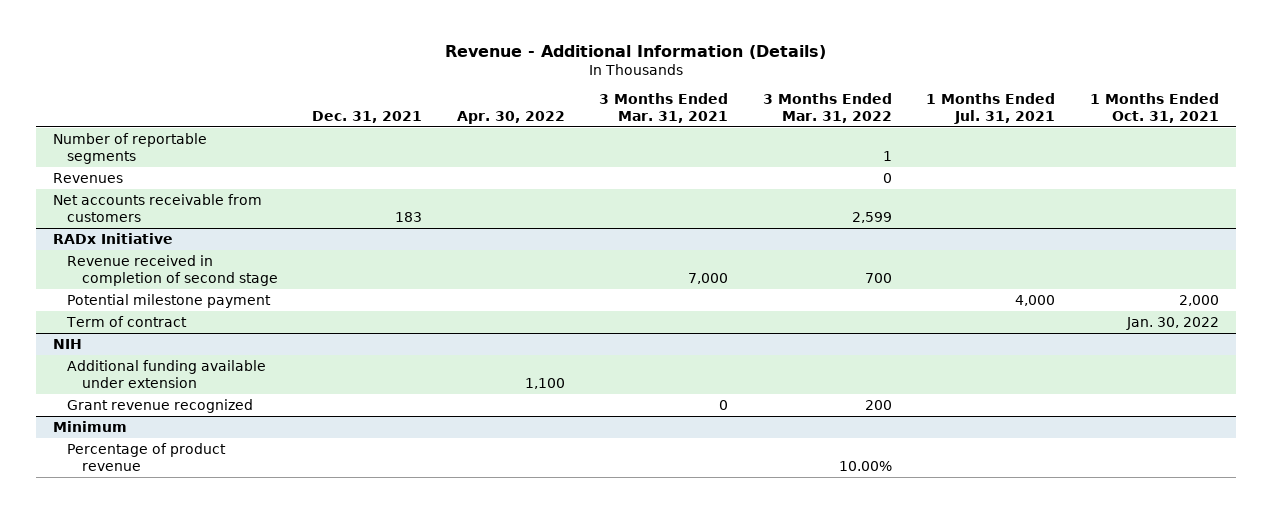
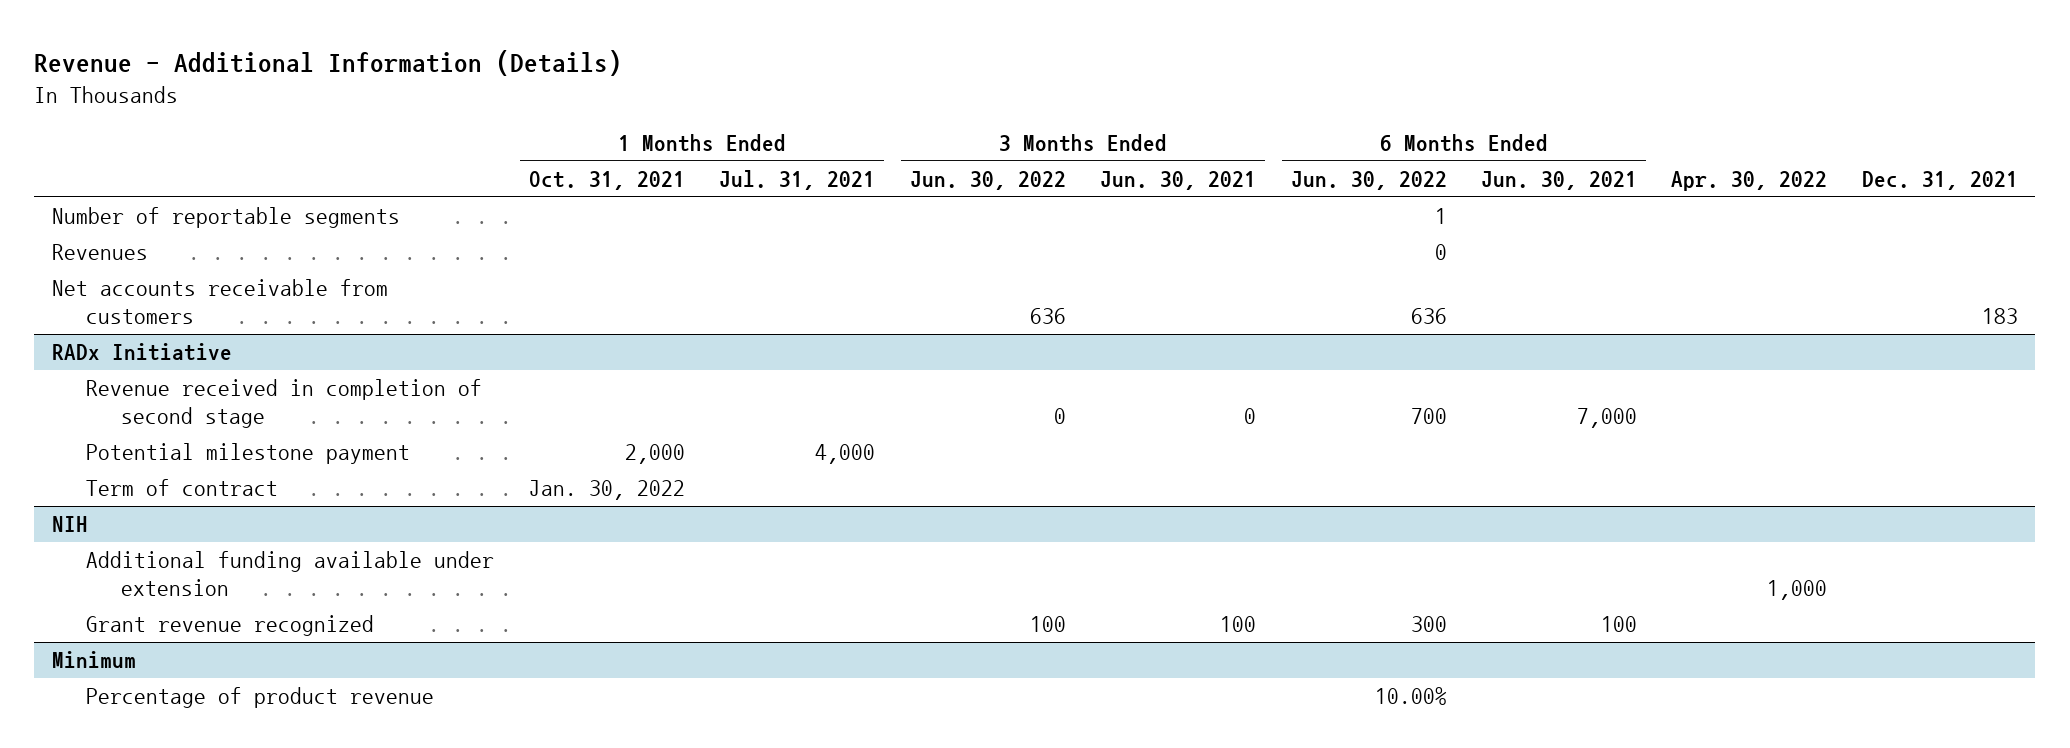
- | Dec. 31, 2021 | Apr. 30, 2022 | 3 Months Ended Mar. 31, 2021 | 3 Months Ended Mar. 31, 2022 | 1 Months Ended Jul. 31, 2021 | 1 Months Ended Oct. 31, 2021
+ | 1 Months Ended Oct. 31, 2021 | 1 Months Ended Jul. 31, 2021 | 3 Months Ended Jun. 30, 2022 | 3 Months Ended Jun. 30, 2021 | 6 Months Ended Jun. 30, 2022 | 6 Months Ended Jun. 30, 2021 | Apr. 30, 2022 | Dec. 31, 2021
@ NIH
- Additional funding available under extension | | 1,100 | | | |
+ Additional funding available under extension | | | | | | | 1,000 |

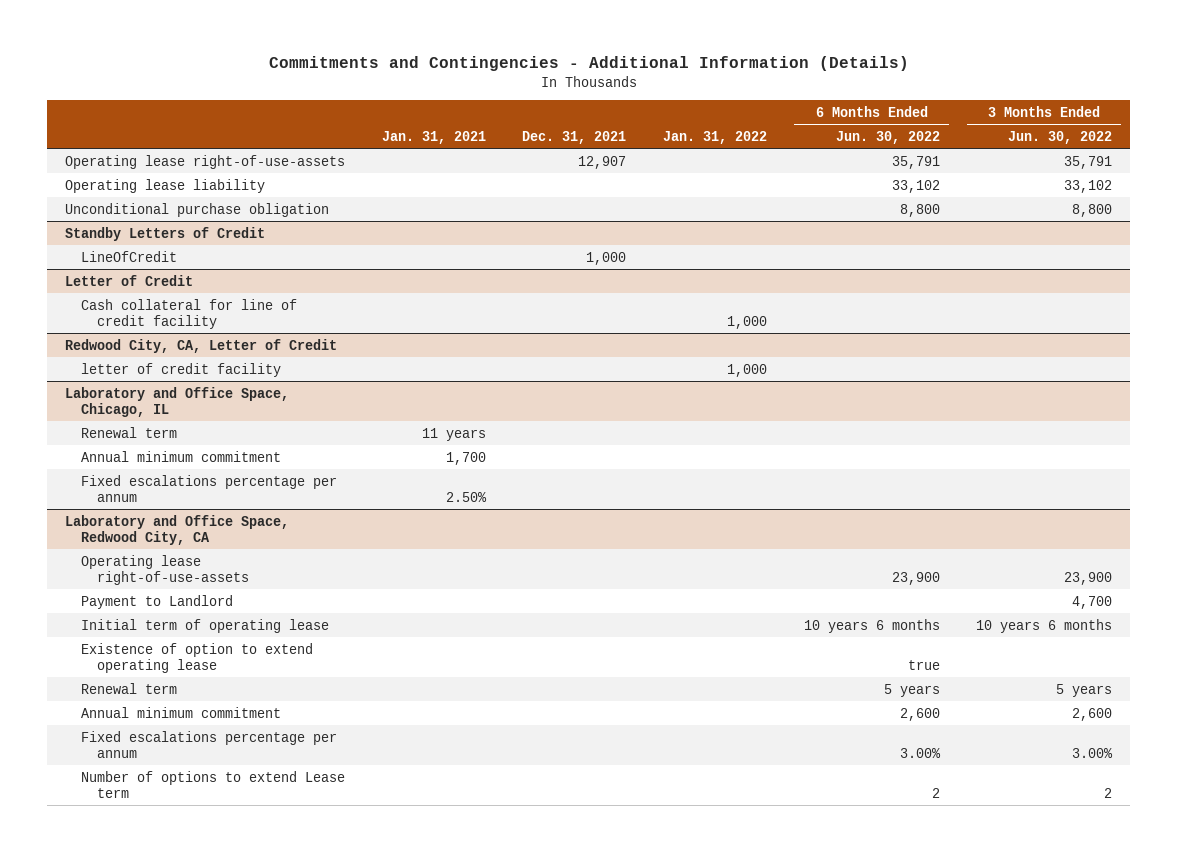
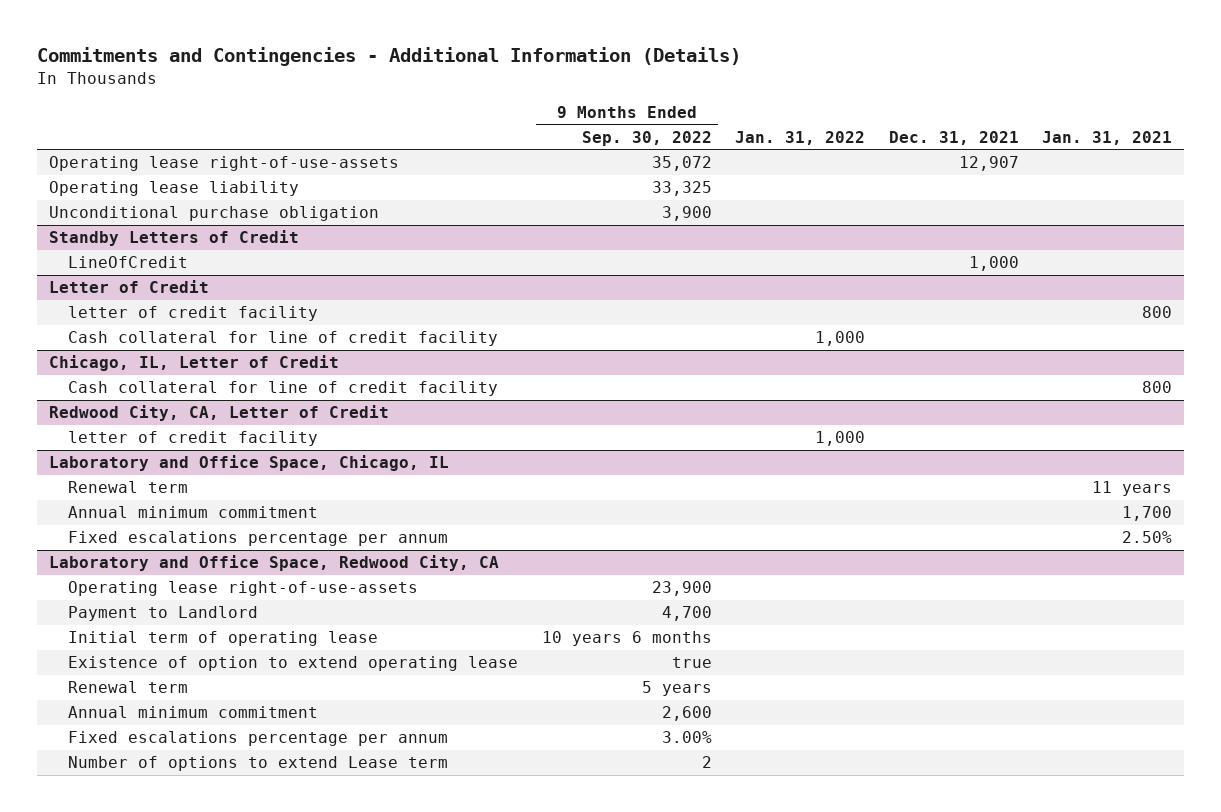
- | Jan. 31, 2021 | Dec. 31, 2021 | Jan. 31, 2022 | 6 Months Ended Jun. 30, 2022 | 3 Months Ended Jun. 30, 2022
+ | 9 Months Ended Sep. 30, 2022 | Jan. 31, 2022 | Dec. 31, 2021 | Jan. 31, 2021
@ Letter of Credit
+ letter of credit facility | | | | 800
+ Chicago, IL, Letter of Credit
+ Cash collateral for line of credit facility | | | | 800

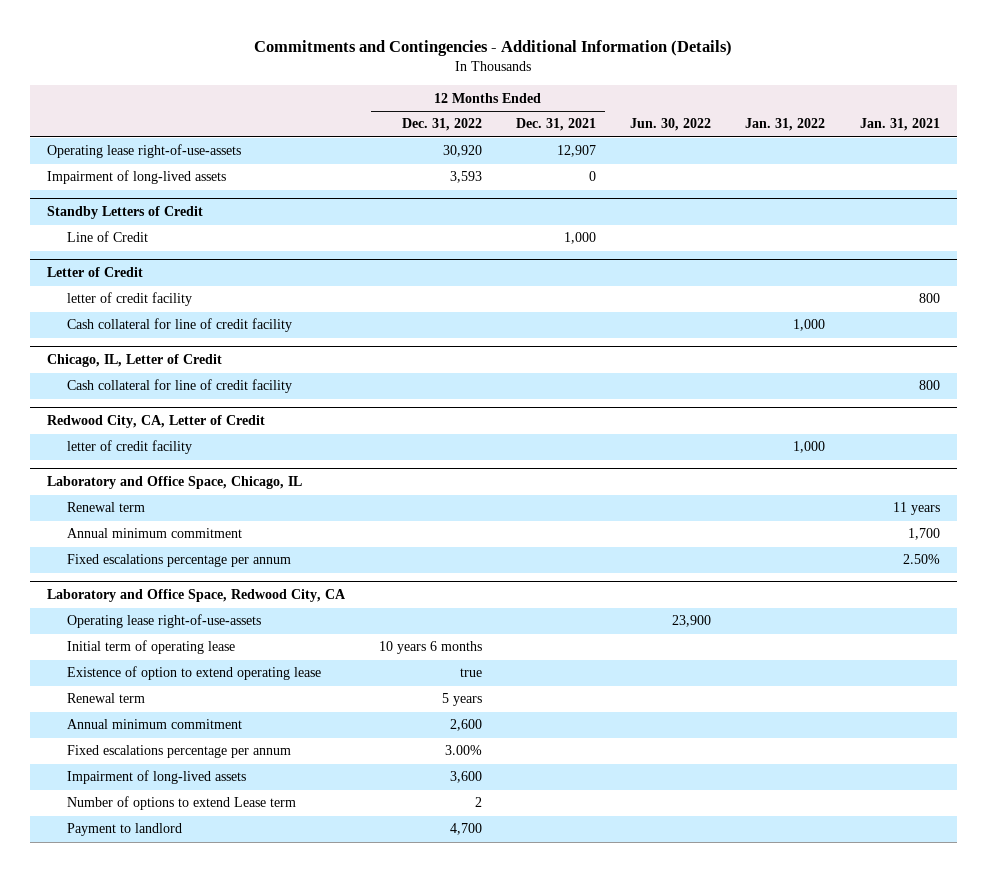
- | 9 Months Ended Sep. 30, 2022 | Jan. 31, 2022 | Dec. 31, 2021 | Jan. 31, 2021
+ | 12 Months Ended Dec. 31, 2022 | 12 Months Ended Dec. 31, 2021 | Jun. 30, 2022 | Jan. 31, 2022 | Jan. 31, 2021
- Operating lease liability | 33,325 | | |
- Unconditional purchase obligation | 3,900 | | |
+ Impairment of long-lived assets | 3,593 | 0 | | |
@ Standby Letters of Credit
- LineOfCredit | | | 1,000 |
+ Line of Credit | | 1,000 | | |
@ Laboratory and Office Space, Redwood City, CA
- Payment to Landlord | 4,700 | | |
+ Impairment of long-lived assets | 3,600 | | | |
+ Payment to landlord | 4,700 | | | |

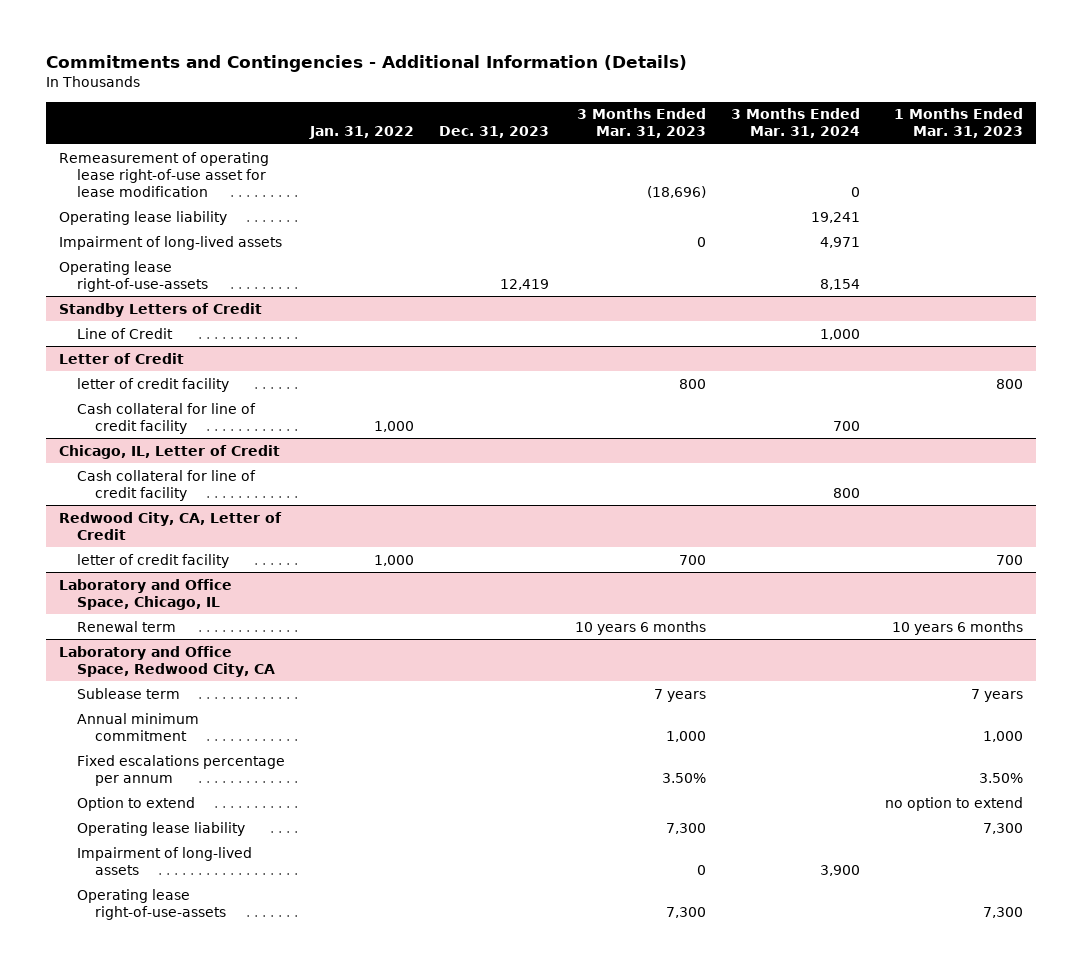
- | 12 Months Ended Dec. 31, 2022 | 12 Months Ended Dec. 31, 2021 | Jun. 30, 2022 | Jan. 31, 2022 | Jan. 31, 2021
+ | Jan. 31, 2022 | Dec. 31, 2023 | 3 Months Ended Mar. 31, 2023 | 3 Months Ended Mar. 31, 2024 | 1 Months Ended Mar. 31, 2023
+ Remeasurement of operating lease right-of-use asset for lease modification | | | (18,696) | 0 |
+ Operating lease liability | | | | 19,241 |
moved down: Operating lease right-of-use-assets | | 12,419 | | 8,154 |
@ Laboratory and Office Space, Chicago, IL
- Annual minimum commitment | | | | | 1,700
- Fixed escalations percentage per annum | | | | | 2.50%
@ Laboratory and Office Space, Redwood City, CA
- Initial term of operating lease | 10 years 6 months | | | |
- Existence of option to extend operating lease | true | | | |
- Renewal term | 5 years | | | |
+ Sublease term | | | 7 years | | 7 years
+ Option to extend | | | | | no option to extend
+ Operating lease liability | | | 7,300 | | 7,300
- Number of options to extend Lease term | 2 | | | |
- Payment to landlord | 4,700 | | | |
moved down: Operating lease right-of-use-assets | | | 7,300 | | 7,300

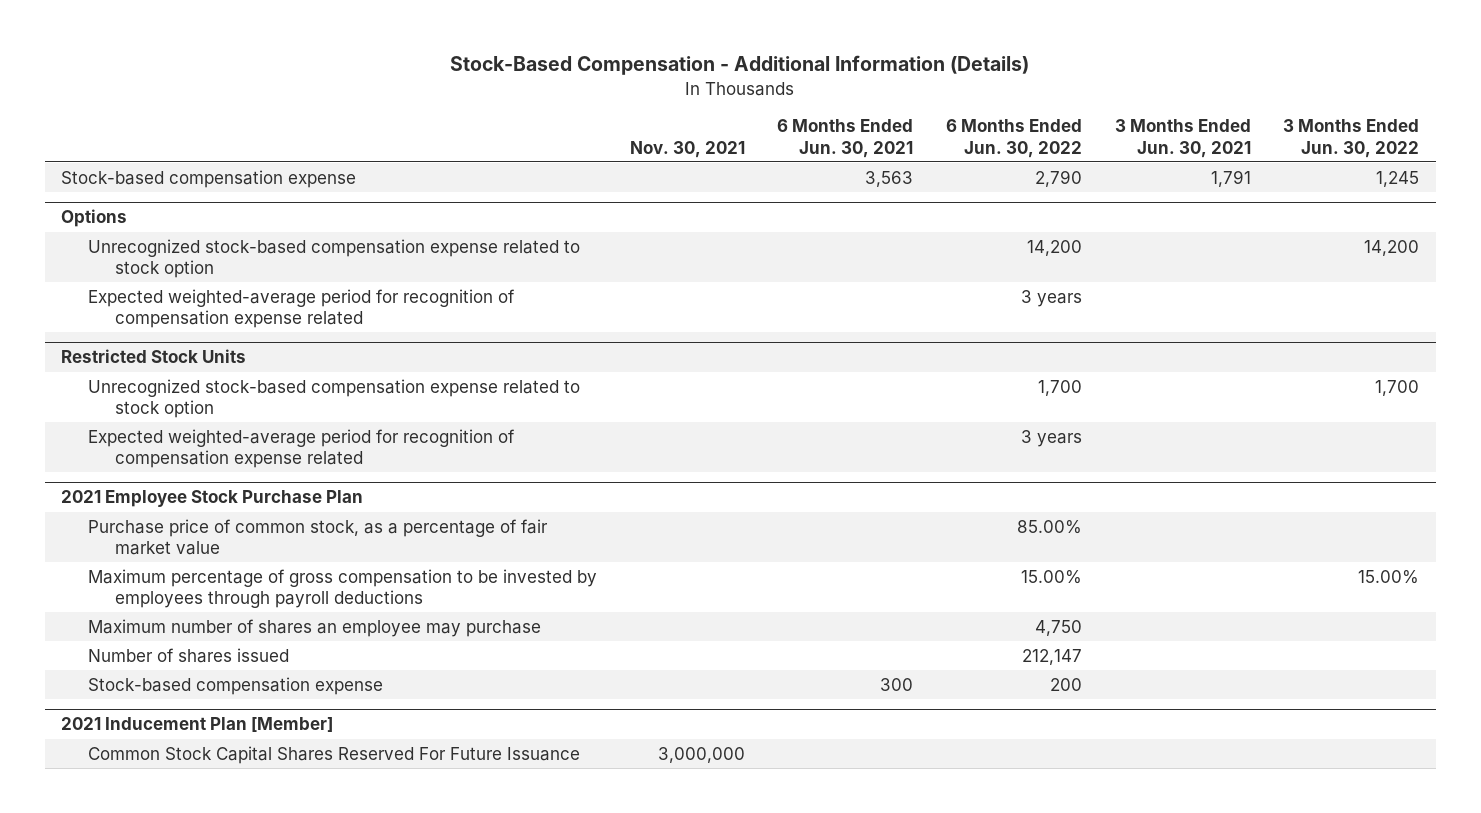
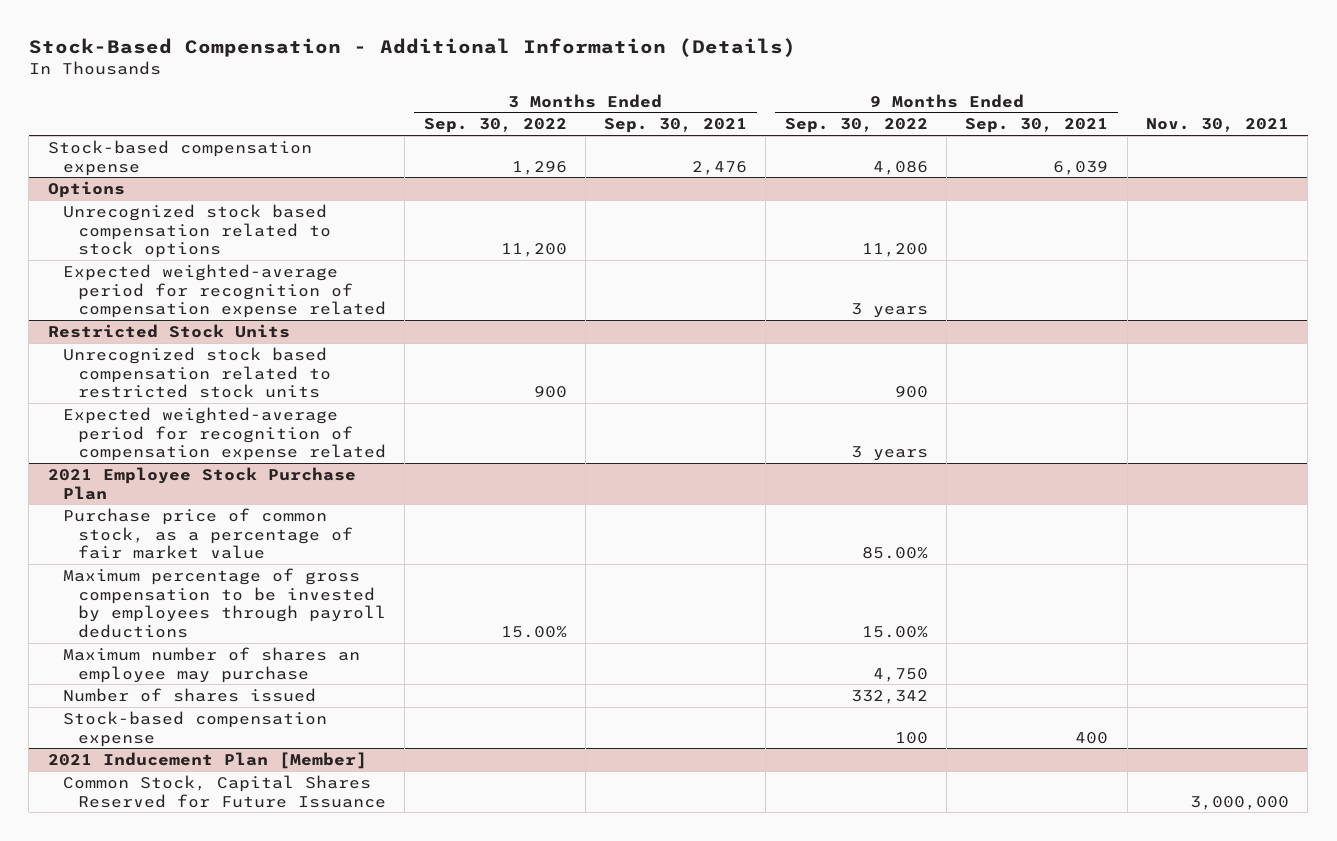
- | Nov. 30, 2021 | 6 Months Ended Jun. 30, 2021 | 6 Months Ended Jun. 30, 2022 | 3 Months Ended Jun. 30, 2021 | 3 Months Ended Jun. 30, 2022
+ | 3 Months Ended Sep. 30, 2022 | 3 Months Ended Sep. 30, 2021 | 9 Months Ended Sep. 30, 2022 | 9 Months Ended Sep. 30, 2021 | Nov. 30, 2021
@ Options
- Unrecognized stock-based compensation expense related to stock option | | | 14,200 | | 14,200
+ Unrecognized stock based compensation related to stock options | 11,200 | | 11,200 | |
@ Restricted Stock Units
- Unrecognized stock-based compensation expense related to stock option | | | 1,700 | | 1,700
+ Unrecognized stock based compensation related to restricted stock units | 900 | | 900 | |
@ 2021 Inducement Plan [Member]
- Common Stock Capital Shares Reserved For Future Issuance | 3,000,000 | | | |
+ Common Stock, Capital Shares Reserved for Future Issuance | | | | | 3,000,000

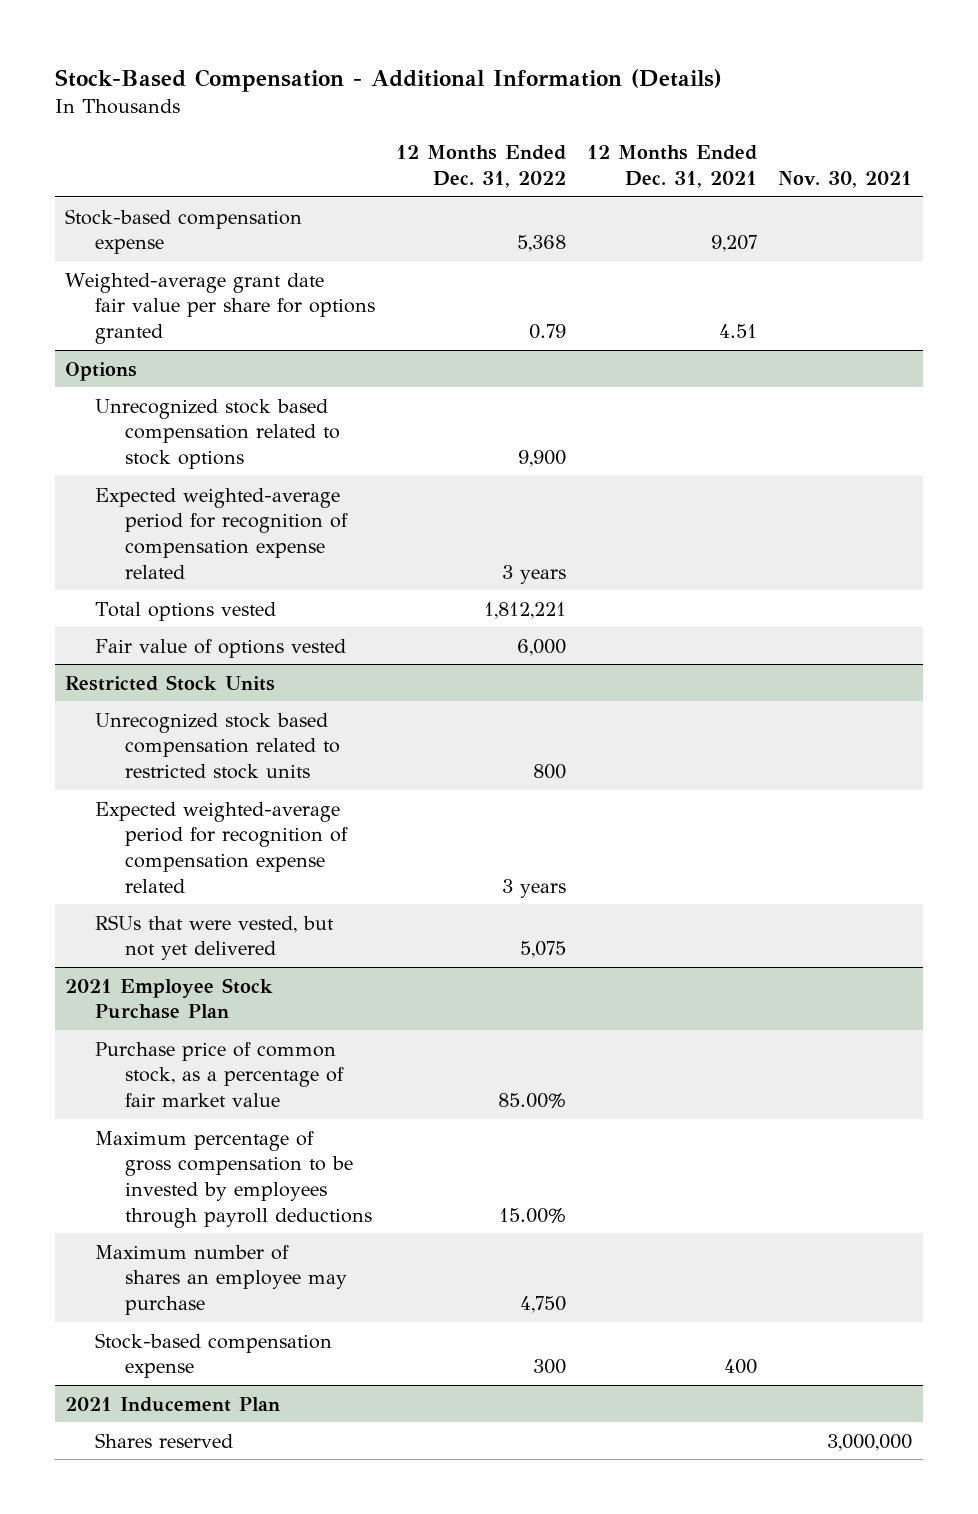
- | 3 Months Ended Sep. 30, 2022 | 3 Months Ended Sep. 30, 2021 | 9 Months Ended Sep. 30, 2022 | 9 Months Ended Sep. 30, 2021 | Nov. 30, 2021
+ | 12 Months Ended Dec. 31, 2022 | 12 Months Ended Dec. 31, 2021 | Nov. 30, 2021
+ Weighted-average grant date fair value per share for options granted | 0.79 | 4.51 |
@ Options
+ Total options vested | 1,812,221 | |
+ Fair value of options vested | 6,000 | |
@ Restricted Stock Units
+ RSUs that were vested, but not yet delivered | 5,075 | |
@ 2021 Employee Stock Purchase Plan
- Number of shares issued | | | 332,342 | |
- 2021 Inducement Plan [Member]
- Common Stock, Capital Shares Reserved for Future Issuance | | | | | 3,000,000
+ 2021 Inducement Plan
+ Shares reserved | | | 3,000,000

